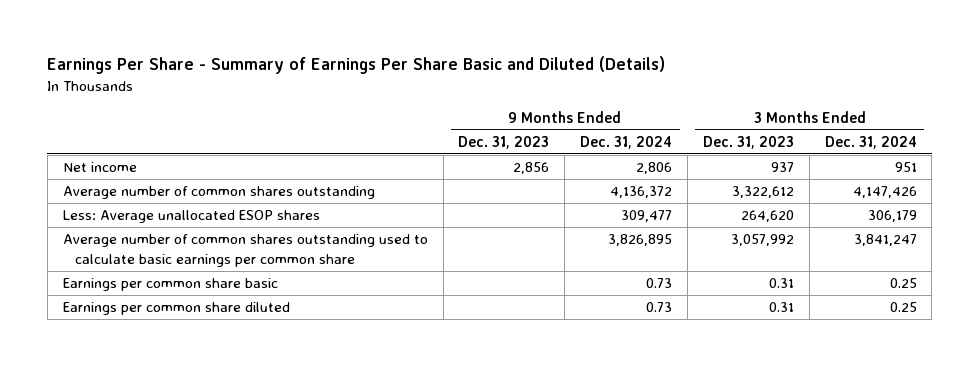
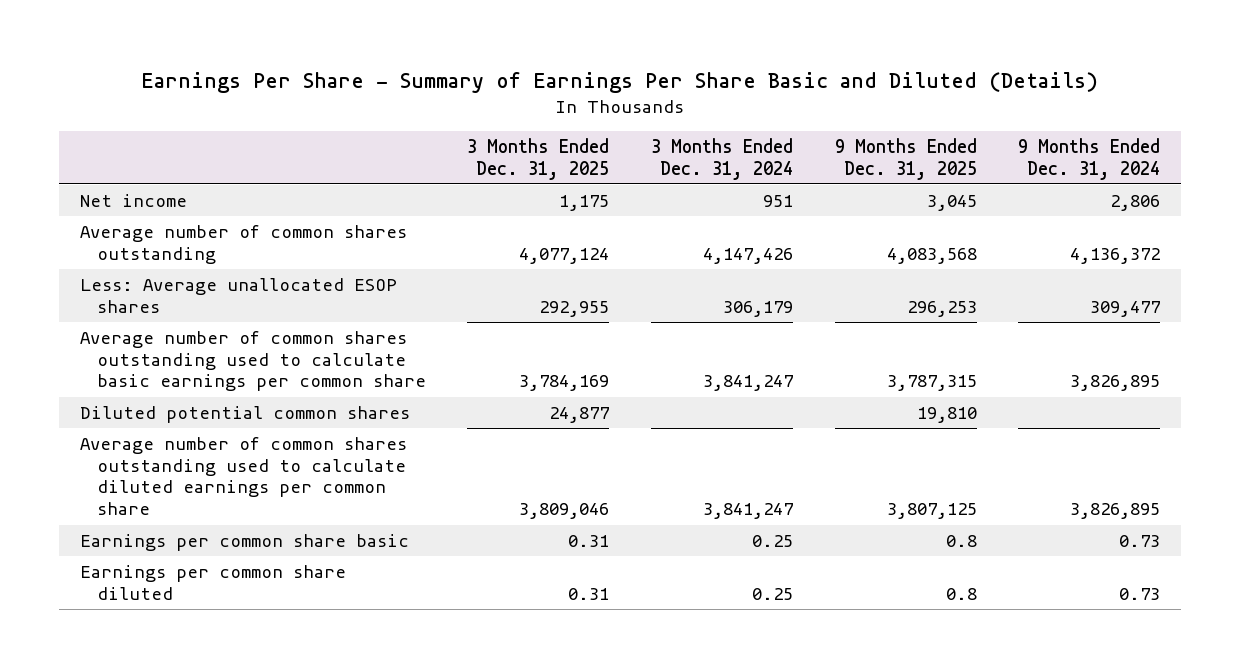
- | 9 Months Ended Dec. 31, 2023 | 9 Months Ended Dec. 31, 2024 | 3 Months Ended Dec. 31, 2023 | 3 Months Ended Dec. 31, 2024
+ | 3 Months Ended Dec. 31, 2025 | 3 Months Ended Dec. 31, 2024 | 9 Months Ended Dec. 31, 2025 | 9 Months Ended Dec. 31, 2024
+ Diluted potential common shares | 24,877 | | 19,810 |
+ Average number of common shares outstanding used to calculate diluted earnings per common share | 3,809,046 | 3,841,247 | 3,807,125 | 3,826,895

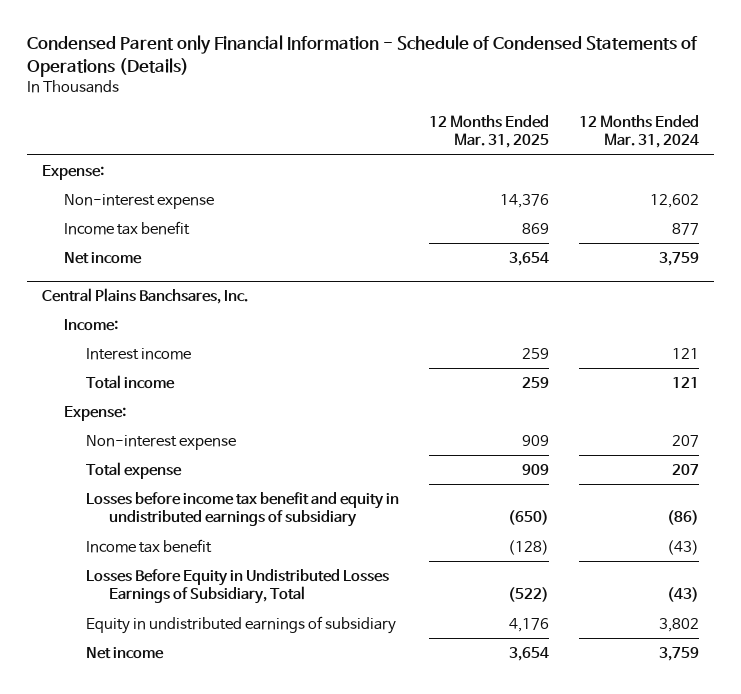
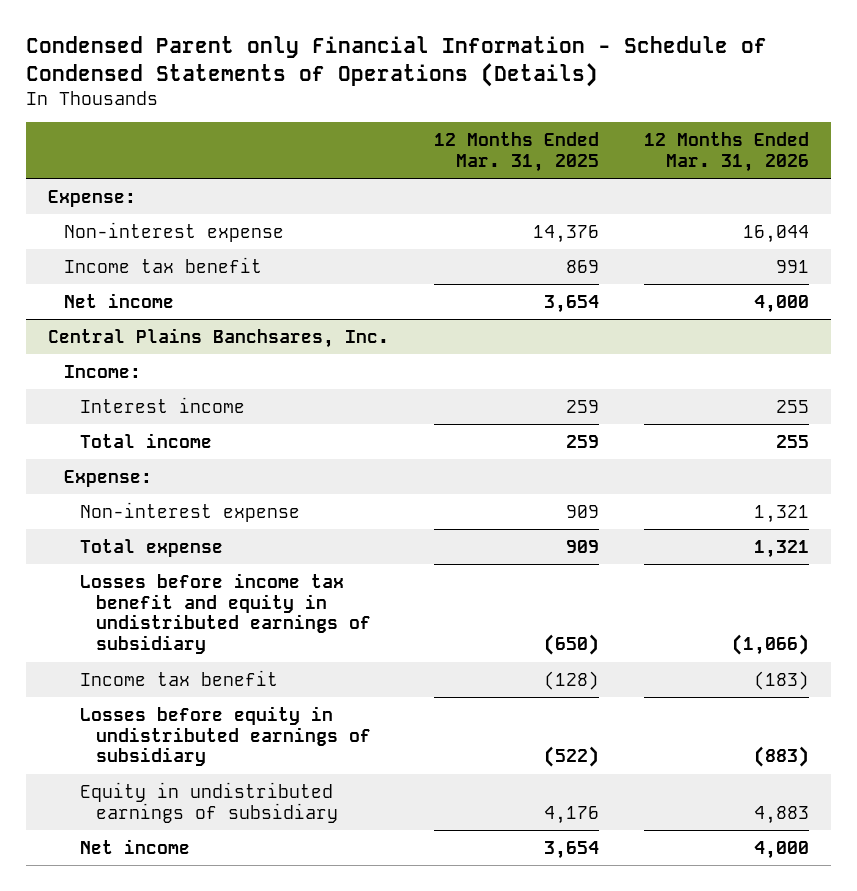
- | 12 Months Ended Mar. 31, 2025 | 12 Months Ended Mar. 31, 2024
+ | 12 Months Ended Mar. 31, 2025 | 12 Months Ended Mar. 31, 2026
@ Central Plains Banchsares, Inc.
- Losses Before Equity in Undistributed Losses Earnings of Subsidiary, Total | (522) | (43)
+ Losses before equity in undistributed earnings of subsidiary | (522) | (883)

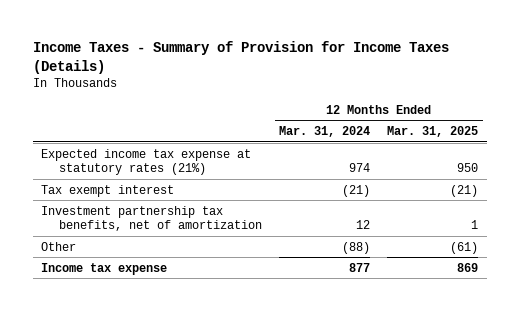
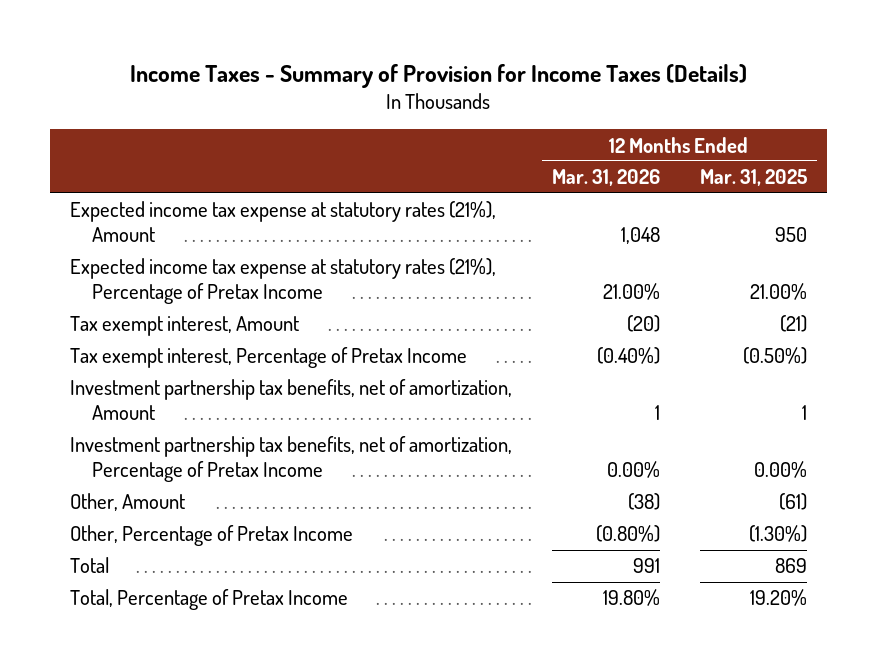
- | 12 Months Ended Mar. 31, 2024 | 12 Months Ended Mar. 31, 2025
+ | 12 Months Ended Mar. 31, 2026 | 12 Months Ended Mar. 31, 2025
- Expected income tax expense at statutory rates (21%) | 974 | 950
- Tax exempt interest | (21) | (21)
- Investment partnership tax benefits, net of amortization | 12 | 1
- Other | (88) | (61)
- Income tax expense | 877 | 869
+ Expected income tax expense at statutory rates (21%), Amount | 1,048 | 950
+ Expected income tax expense at statutory rates (21%), Percentage of Pretax Income | 21.00% | 21.00%
+ Tax exempt interest, Amount | (20) | (21)
+ Tax exempt interest, Percentage of Pretax Income | (0.40%) | (0.50%)
+ Investment partnership tax benefits, net of amortization, Amount | 1 | 1
+ Investment partnership tax benefits, net of amortization, Percentage of Pretax Income | 0.00% | 0.00%
+ Other, Amount | (38) | (61)
+ Other, Percentage of Pretax Income | (0.80%) | (1.30%)
+ Total | 991 | 869
+ Total, Percentage of Pretax Income | 19.80% | 19.20%

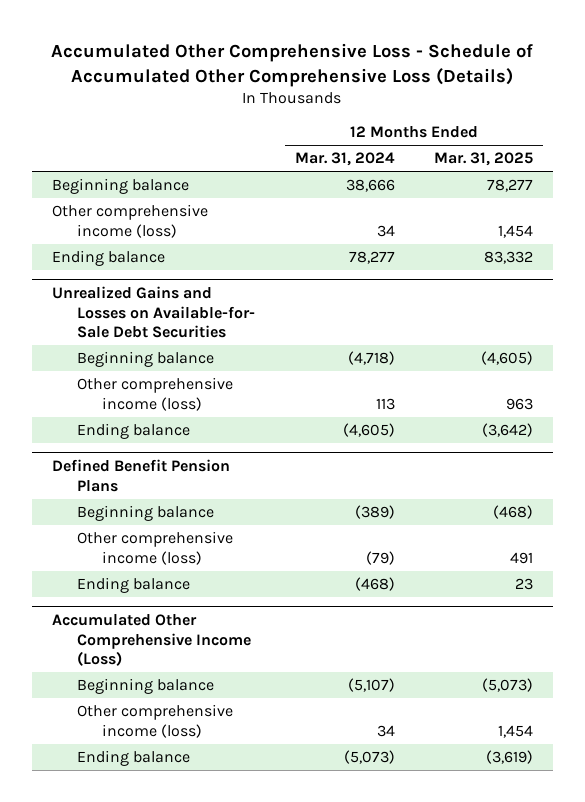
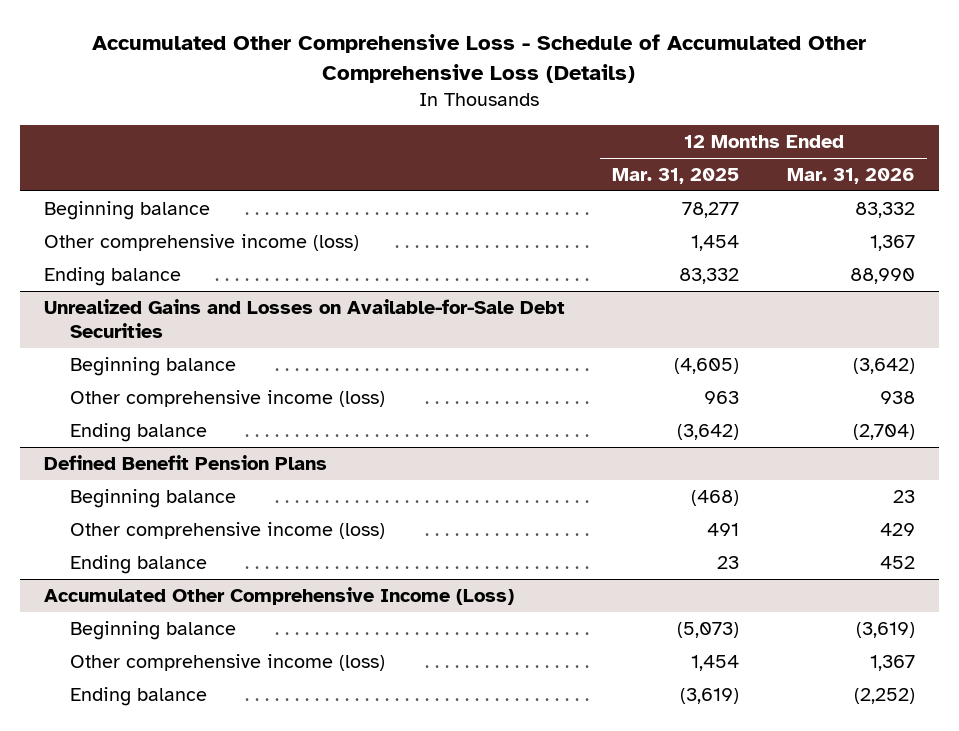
- | 12 Months Ended Mar. 31, 2024 | 12 Months Ended Mar. 31, 2025
+ | 12 Months Ended Mar. 31, 2025 | 12 Months Ended Mar. 31, 2026
- Unrealized Gains and Losses on Available-for- Sale Debt Securities
+ Unrealized Gains and Losses on Available-for-Sale Debt Securities

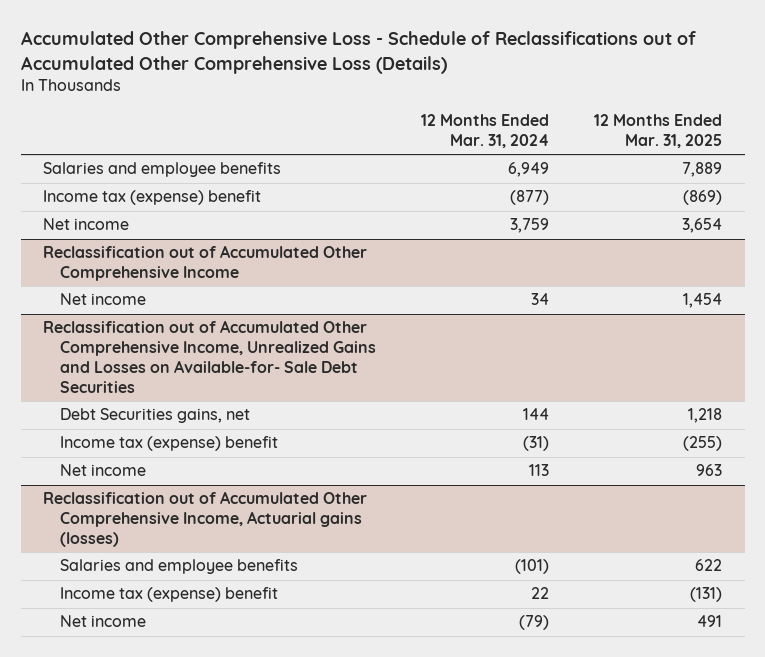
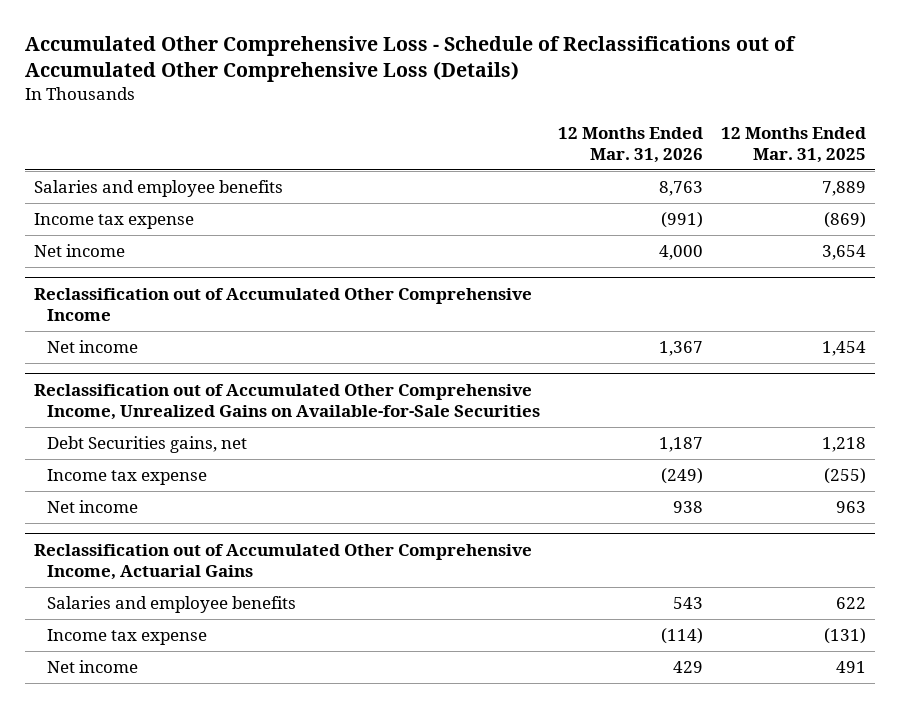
- | 12 Months Ended Mar. 31, 2024 | 12 Months Ended Mar. 31, 2025
+ | 12 Months Ended Mar. 31, 2026 | 12 Months Ended Mar. 31, 2025
- Income tax (expense) benefit | (877) | (869)
+ Income tax expense | (991) | (869)
- Reclassification out of Accumulated Other Comprehensive Income, Unrealized Gains and Losses on Available-for- Sale Debt Securities
+ Reclassification out of Accumulated Other Comprehensive Income, Unrealized Gains on Available-for-Sale Securities
- Income tax (expense) benefit | (31) | (255)
+ Income tax expense | (249) | (255)
- Reclassification out of Accumulated Other Comprehensive Income, Actuarial gains (losses)
+ Reclassification out of Accumulated Other Comprehensive Income, Actuarial Gains
- Income tax (expense) benefit | 22 | (131)
+ Income tax expense | (114) | (131)

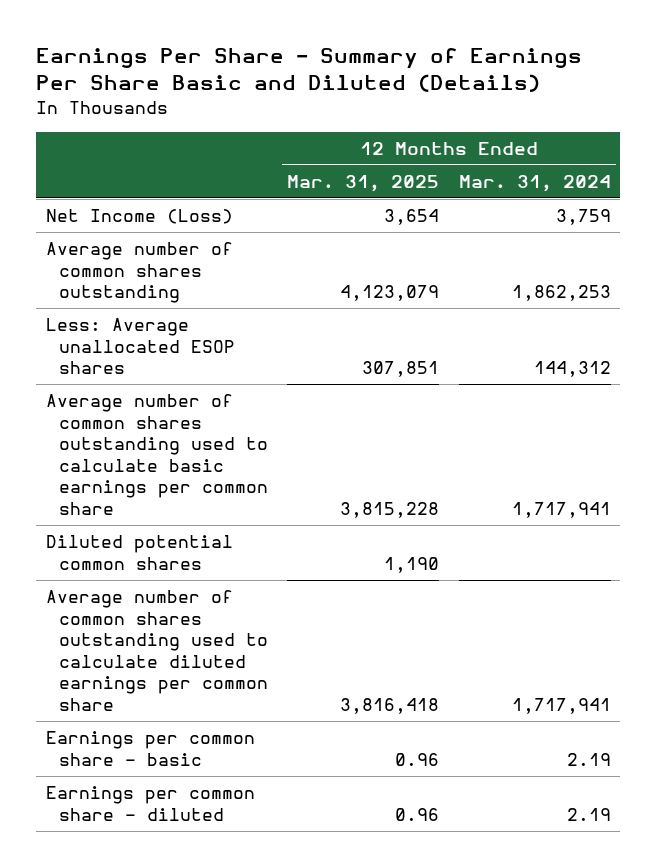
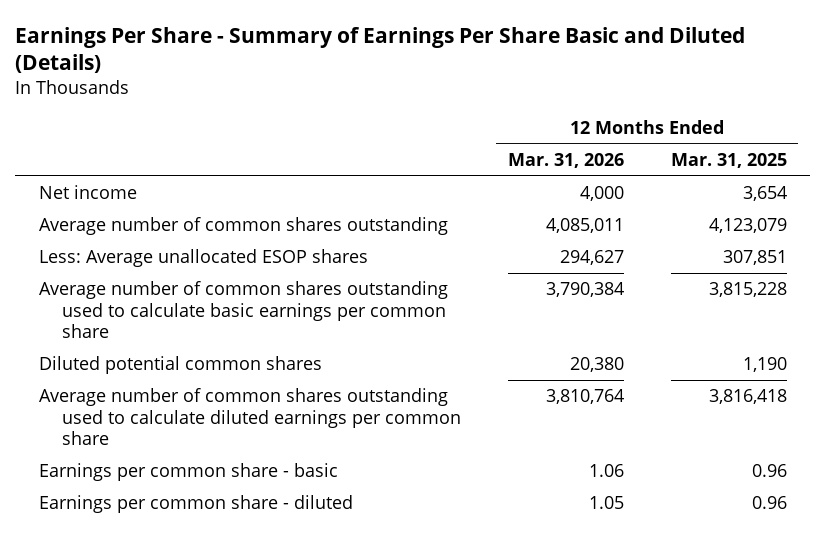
- | 12 Months Ended Mar. 31, 2025 | 12 Months Ended Mar. 31, 2024
+ | 12 Months Ended Mar. 31, 2026 | 12 Months Ended Mar. 31, 2025
- Net Income (Loss) | 3,654 | 3,759
+ Net income | 4,000 | 3,654

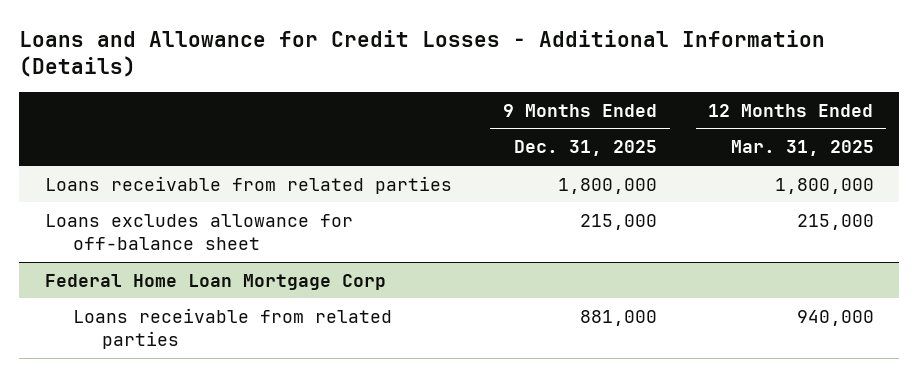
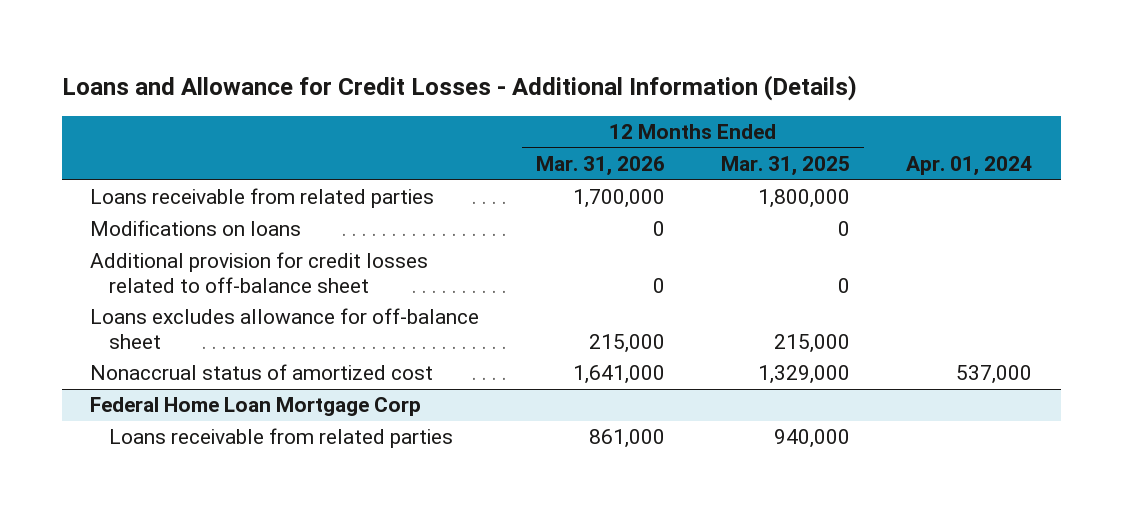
- | 9 Months Ended Dec. 31, 2025 | 12 Months Ended Mar. 31, 2025
+ | 12 Months Ended Mar. 31, 2026 | 12 Months Ended Mar. 31, 2025 | Apr. 01, 2024
+ Modifications on loans | 0 | 0 |
+ Additional provision for credit losses related to off-balance sheet | 0 | 0 |
+ Nonaccrual status of amortized cost | 1,641,000 | 1,329,000 | 537,000

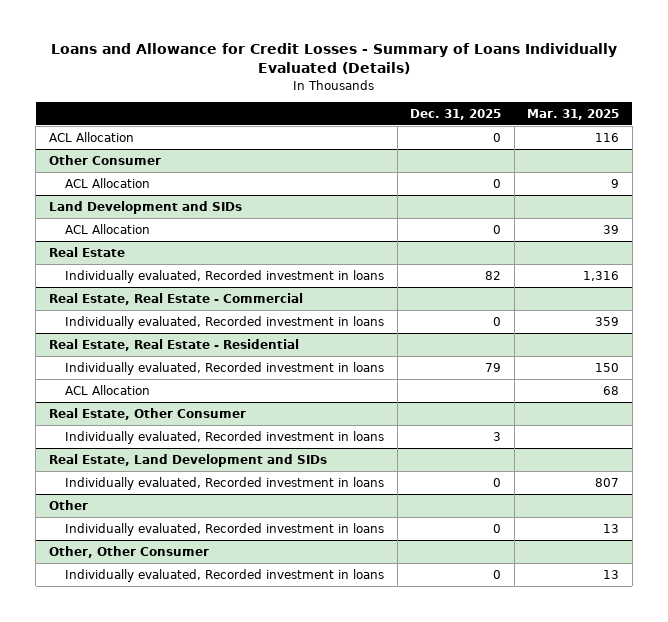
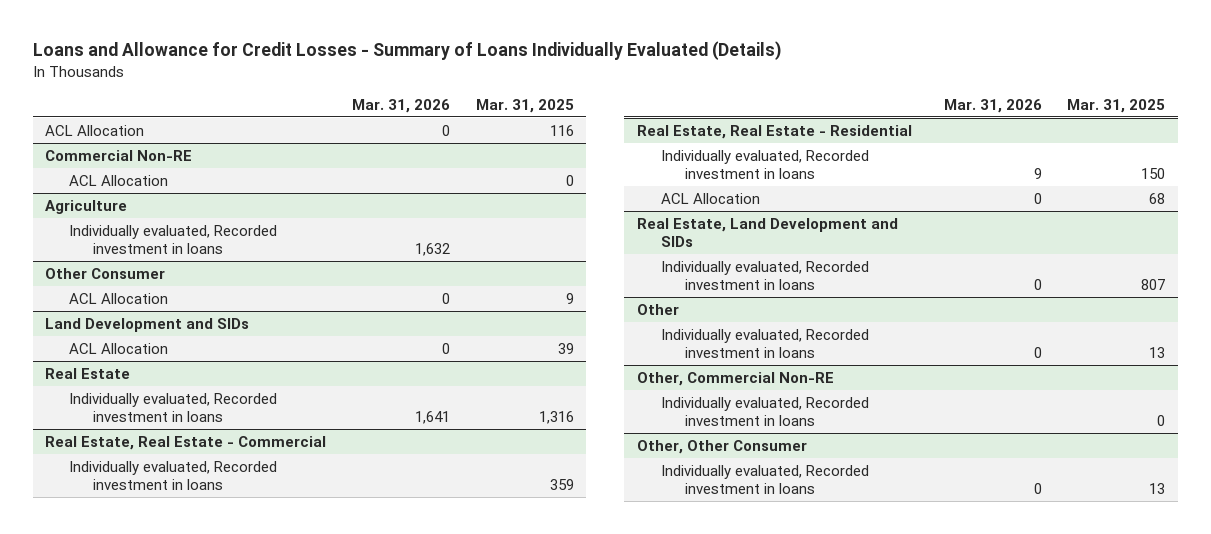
- | Dec. 31, 2025 | Mar. 31, 2025
+ | Mar. 31, 2026 | Mar. 31, 2025
+ Commercial Non-RE
+ ACL Allocation | | 0
+ Agriculture
+ Individually evaluated, Recorded investment in loans | 1,632 |
- Real Estate, Other Consumer
- Individually evaluated, Recorded investment in loans | 3 |
+ Other, Commercial Non-RE
+ Individually evaluated, Recorded investment in loans | | 0

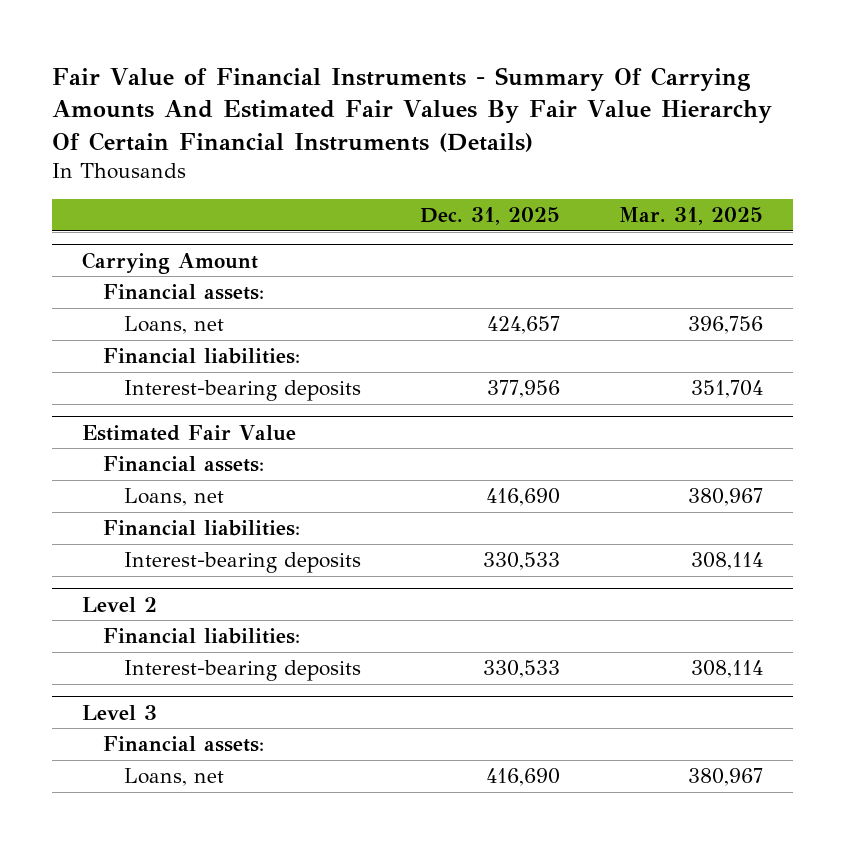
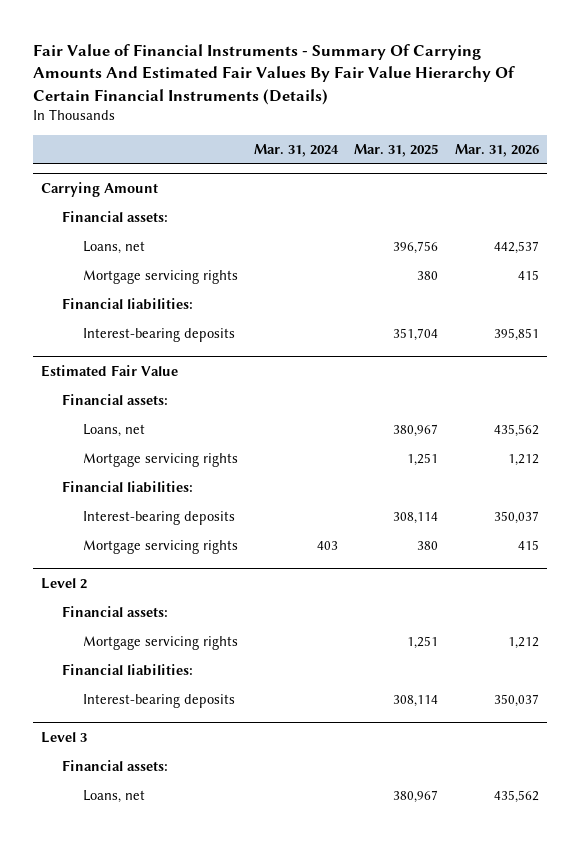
- | Dec. 31, 2025 | Mar. 31, 2025
+ | Mar. 31, 2024 | Mar. 31, 2025 | Mar. 31, 2026
@ Carrying Amount
+ Mortgage servicing rights | | 380 | 415
@ Estimated Fair Value
+ Mortgage servicing rights | | 1,251 | 1,212
+ Mortgage servicing rights | 403 | 380 | 415
@ Level 2
+ Financial assets:
+ Mortgage servicing rights | | 1,251 | 1,212

